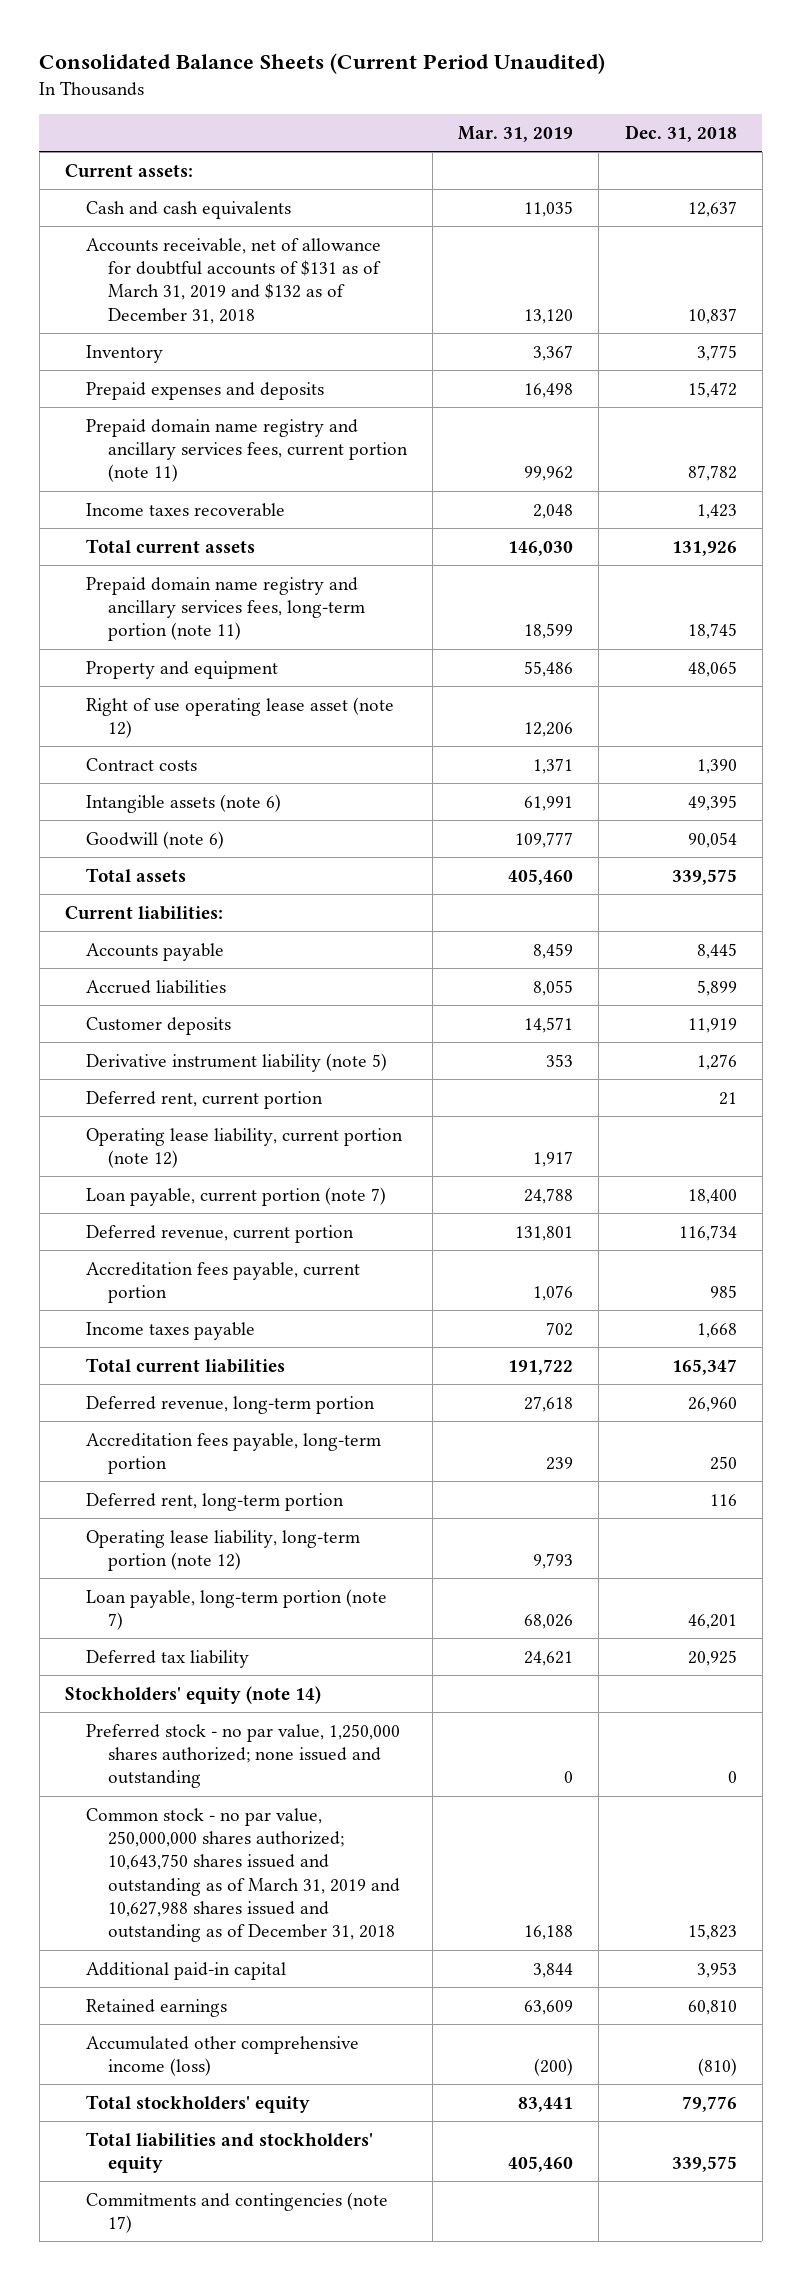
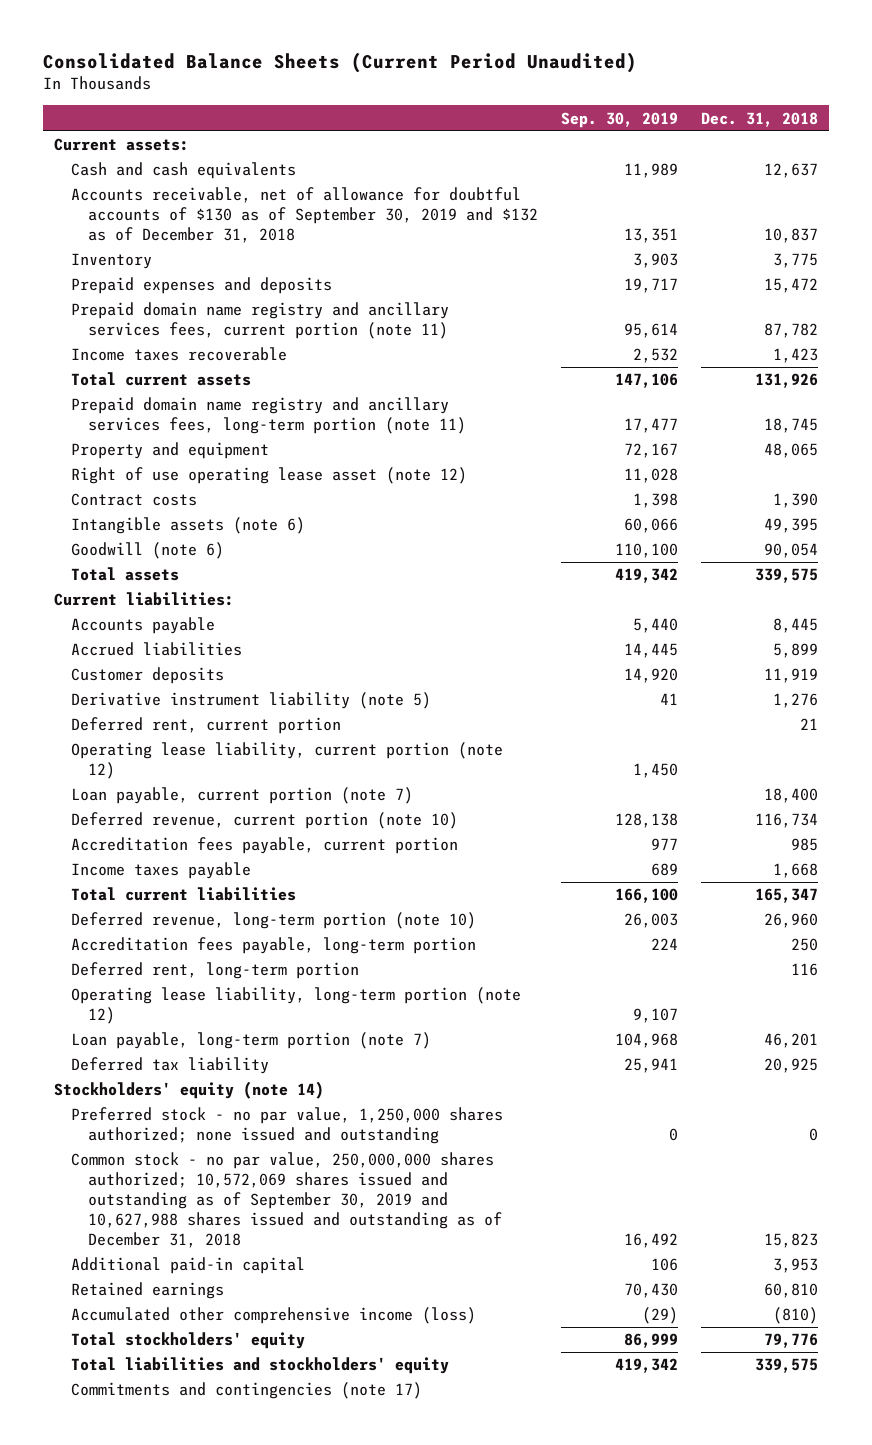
- | Mar. 31, 2019 | Dec. 31, 2018
+ | Sep. 30, 2019 | Dec. 31, 2018
- Accounts receivable, net of allowance for doubtful accounts of $131 as of March 31, 2019 and $132 as of December 31, 2018 | 13,120 | 10,837
+ Accounts receivable, net of allowance for doubtful accounts of $130 as of September 30, 2019 and $132 as of December 31, 2018 | 13,351 | 10,837
- Deferred revenue, current portion | 131,801 | 116,734
+ Deferred revenue, current portion (note 10) | 128,138 | 116,734
- Deferred revenue, long-term portion | 27,618 | 26,960
+ Deferred revenue, long-term portion (note 10) | 26,003 | 26,960
- Common stock - no par value, 250,000,000 shares authorized; 10,643,750 shares issued and outstanding as of March 31, 2019 and 10,627,988 shares issued and outstanding as of December 31, 2018 | 16,188 | 15,823
+ Common stock - no par value, 250,000,000 shares authorized; 10,572,069 shares issued and outstanding as of September 30, 2019 and 10,627,988 shares issued and outstanding as of December 31, 2018 | 16,492 | 15,823

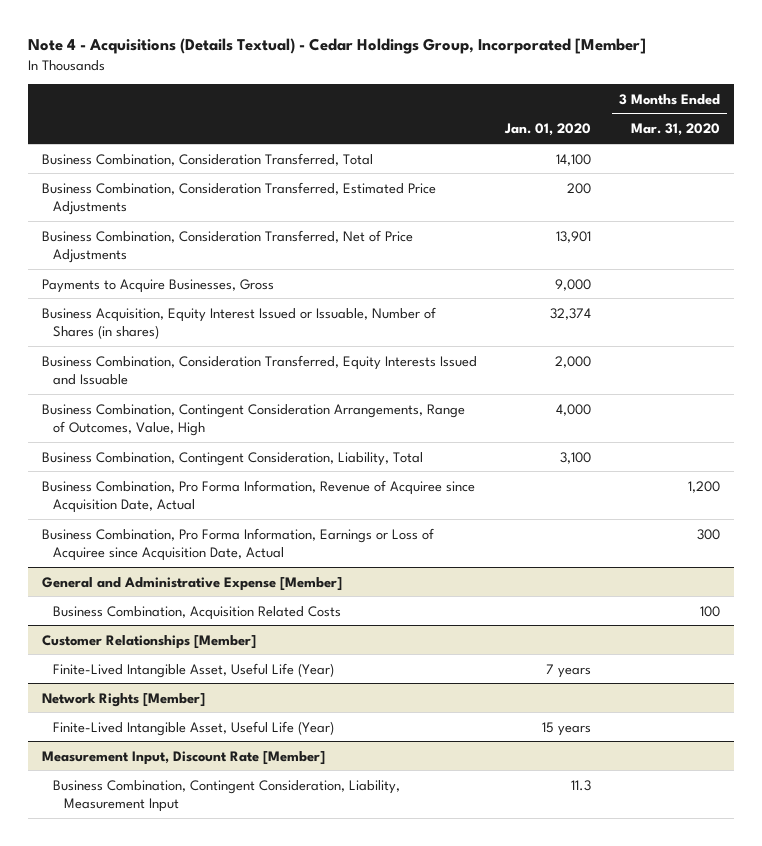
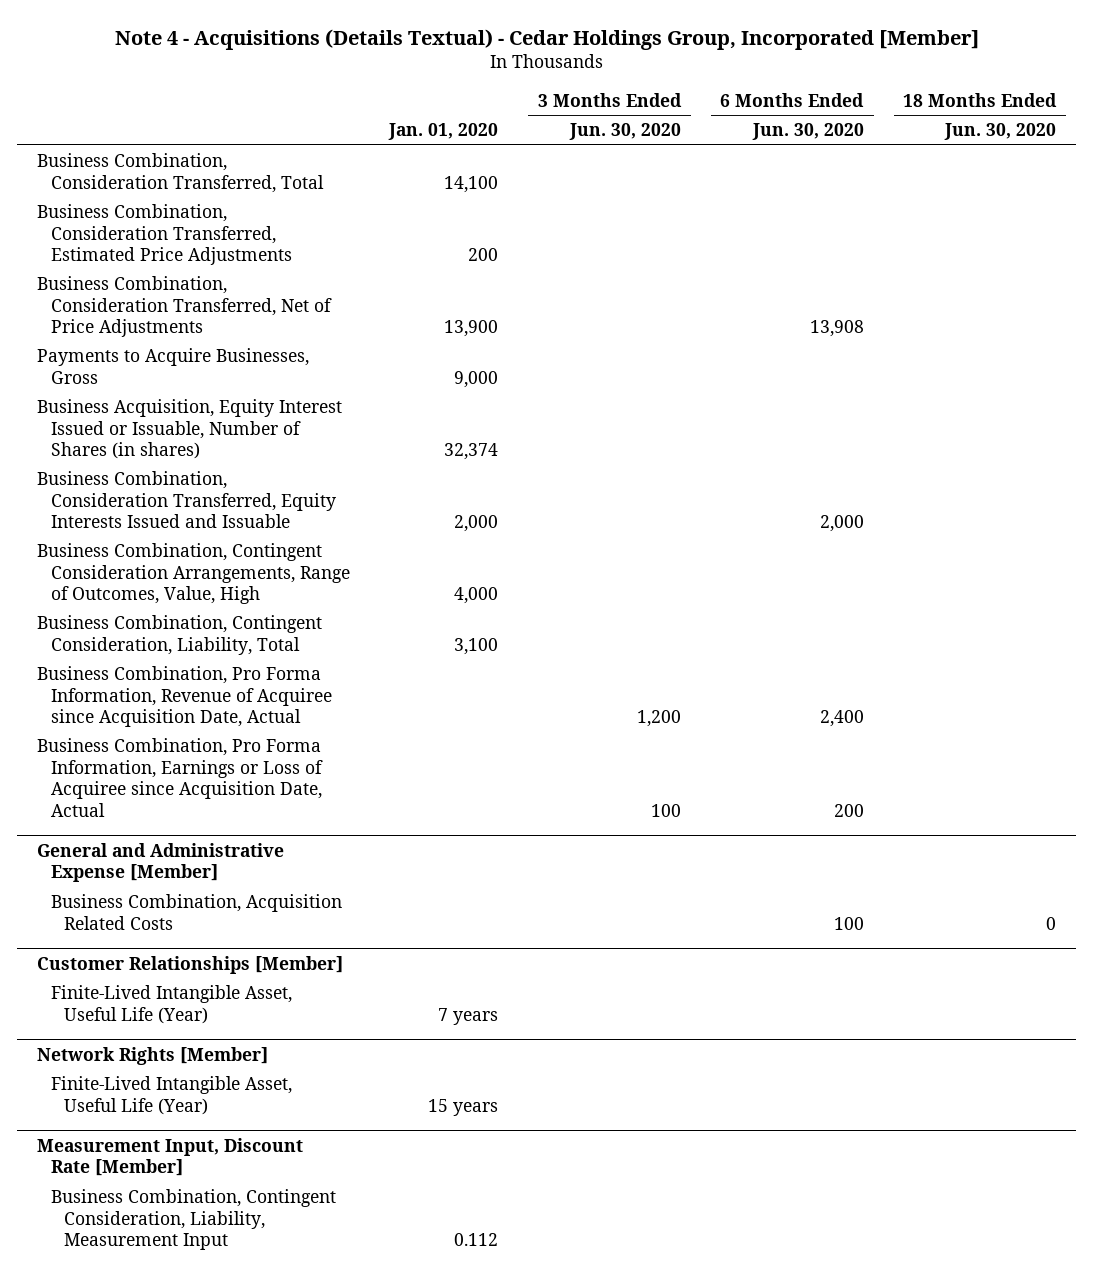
- | Jan. 01, 2020 | 3 Months Ended Mar. 31, 2020
+ | Jan. 01, 2020 | 3 Months Ended Jun. 30, 2020 | 6 Months Ended Jun. 30, 2020 | 18 Months Ended Jun. 30, 2020
- Business Combination, Consideration Transferred, Net of Price Adjustments | 13,901 |
+ Business Combination, Consideration Transferred, Net of Price Adjustments | 13,900 | | 13,908 |
@ Measurement Input, Discount Rate [Member]
- Business Combination, Contingent Consideration, Liability, Measurement Input | 11.3 |
+ Business Combination, Contingent Consideration, Liability, Measurement Input | 0.112 | | |

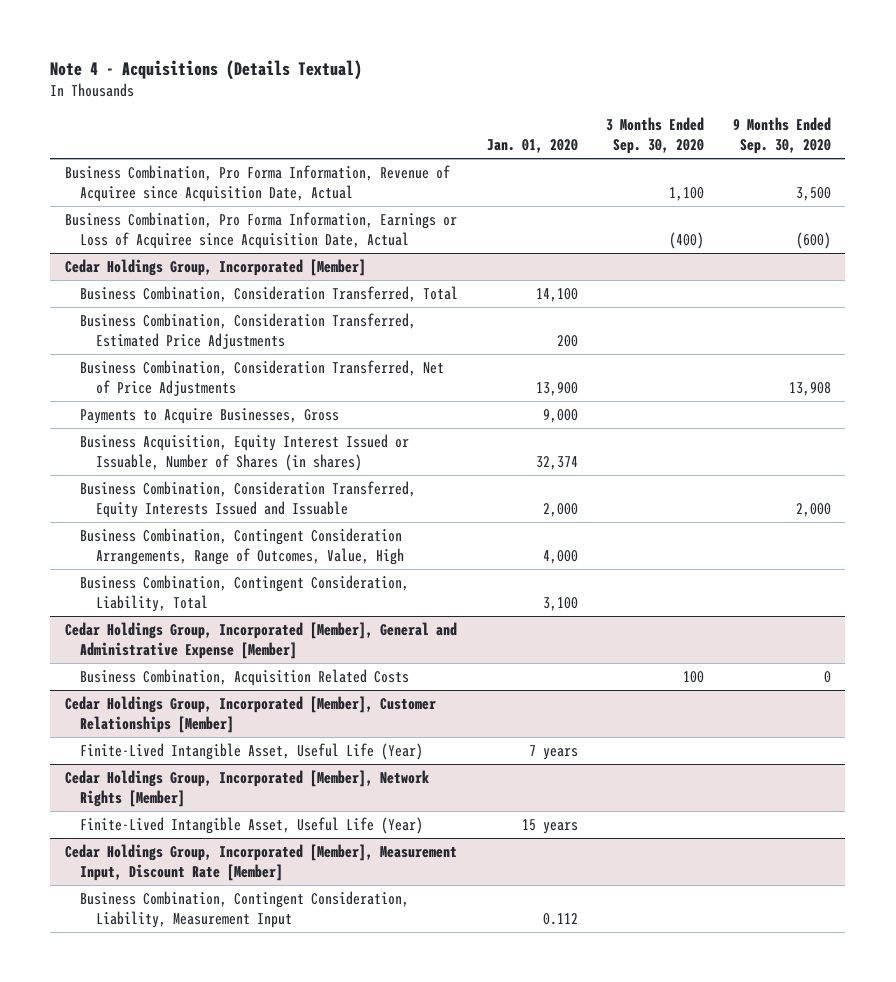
- Note 4 - Acquisitions (Details Textual) - Cedar Holdings Group, Incorporated [Member]
+ Note 4 - Acquisitions (Details Textual)
- | Jan. 01, 2020 | 3 Months Ended Jun. 30, 2020 | 6 Months Ended Jun. 30, 2020 | 18 Months Ended Jun. 30, 2020
+ | Jan. 01, 2020 | 3 Months Ended Sep. 30, 2020 | 9 Months Ended Sep. 30, 2020
moved up: Business Combination, Pro Forma Information, Revenue of Acquiree since Acquisition Date, Actual | | 1,100 | 3,500
moved up: Business Combination, Pro Forma Information, Earnings or Loss of Acquiree since Acquisition Date, Actual | | (400) | (600)
+ Cedar Holdings Group, Incorporated [Member]
- General and Administrative Expense [Member]
+ Cedar Holdings Group, Incorporated [Member], General and Administrative Expense [Member]
- Customer Relationships [Member]
+ Cedar Holdings Group, Incorporated [Member], Customer Relationships [Member]
- Network Rights [Member]
+ Cedar Holdings Group, Incorporated [Member], Network Rights [Member]
- Measurement Input, Discount Rate [Member]
+ Cedar Holdings Group, Incorporated [Member], Measurement Input, Discount Rate [Member]

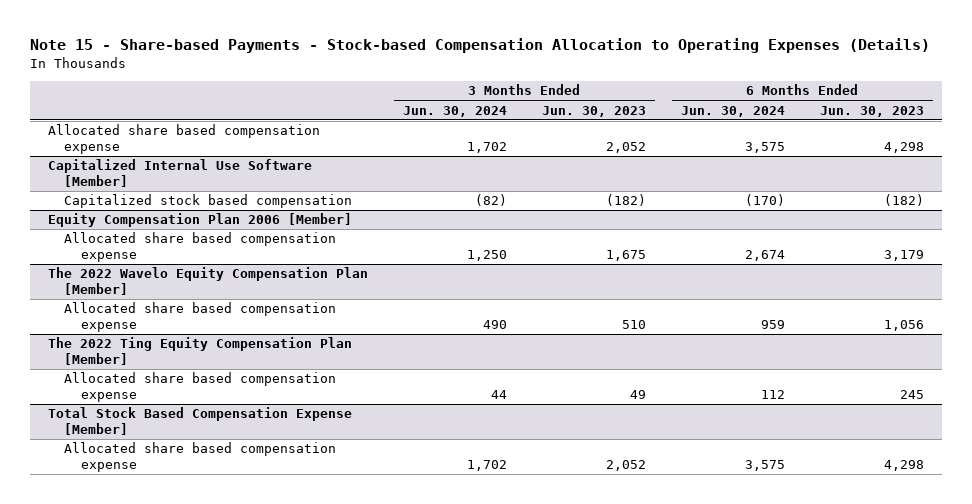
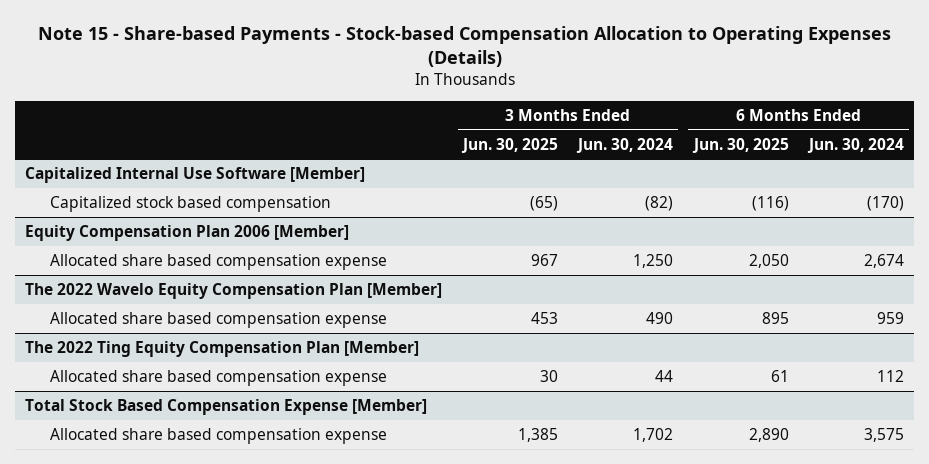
- | 3 Months Ended Jun. 30, 2024 | 3 Months Ended Jun. 30, 2023 | 6 Months Ended Jun. 30, 2024 | 6 Months Ended Jun. 30, 2023
+ | 3 Months Ended Jun. 30, 2025 | 3 Months Ended Jun. 30, 2024 | 6 Months Ended Jun. 30, 2025 | 6 Months Ended Jun. 30, 2024
- Allocated share based compensation expense | 1,702 | 2,052 | 3,575 | 4,298

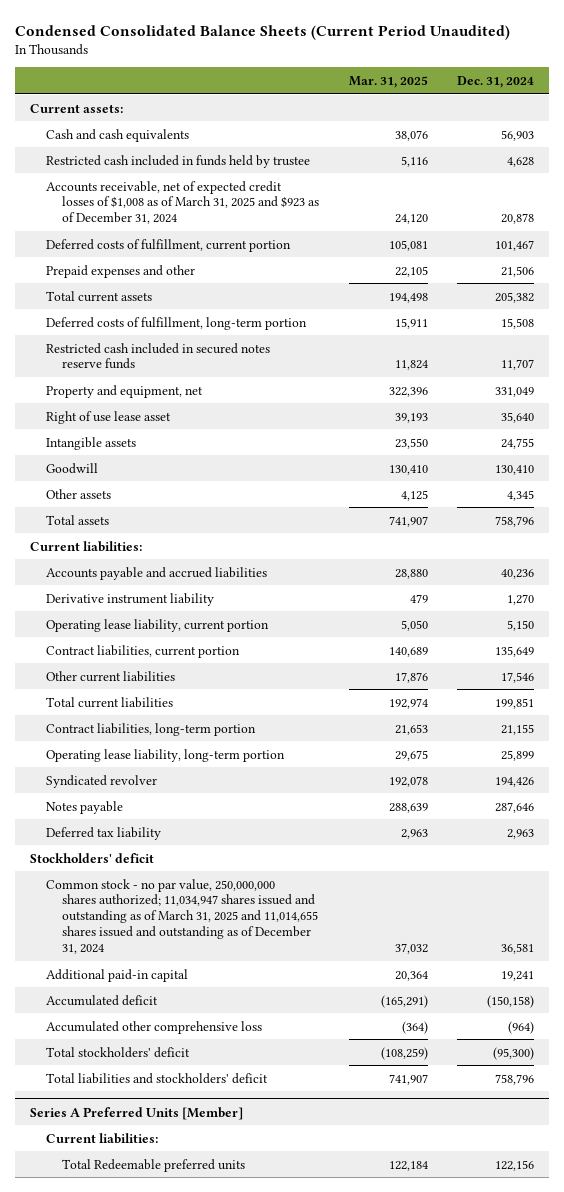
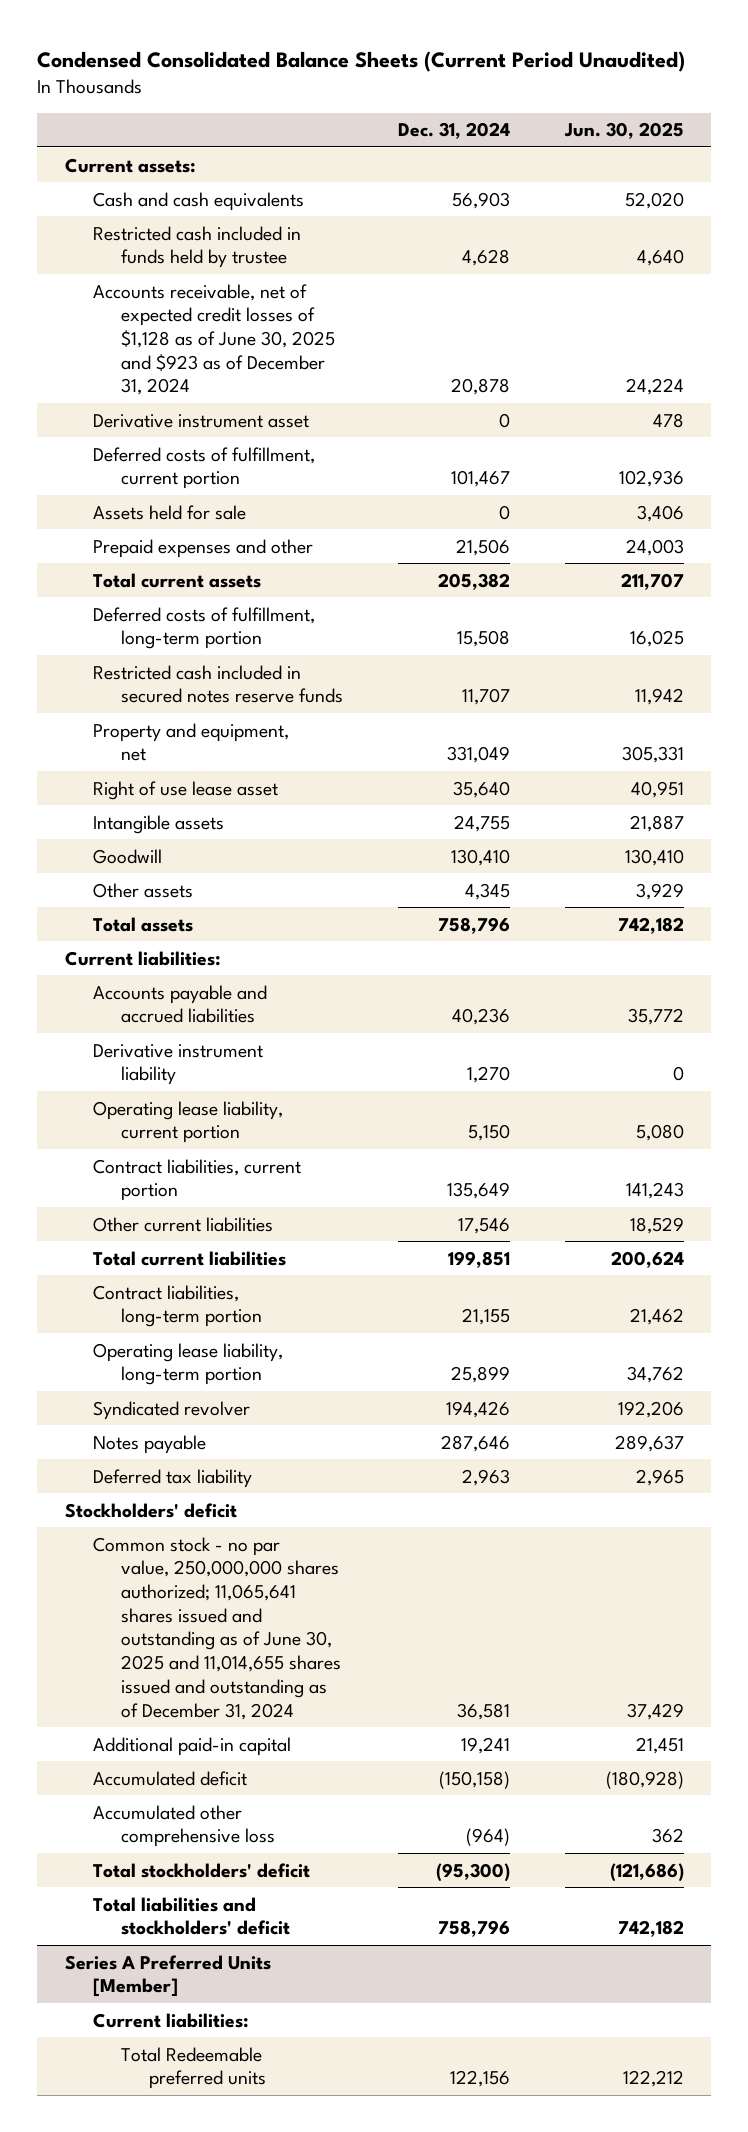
- | Mar. 31, 2025 | Dec. 31, 2024
+ | Dec. 31, 2024 | Jun. 30, 2025
- Accounts receivable, net of expected credit losses of $1,008 as of March 31, 2025 and $923 as of December 31, 2024 | 24,120 | 20,878
+ Accounts receivable, net of expected credit losses of $1,128 as of June 30, 2025 and $923 as of December 31, 2024 | 20,878 | 24,224
+ Derivative instrument asset | 0 | 478
+ Assets held for sale | 0 | 3,406
- Common stock - no par value, 250,000,000 shares authorized; 11,034,947 shares issued and outstanding as of March 31, 2025 and 11,014,655 shares issued and outstanding as of December 31, 2024 | 37,032 | 36,581
+ Common stock - no par value, 250,000,000 shares authorized; 11,065,641 shares issued and outstanding as of June 30, 2025 and 11,014,655 shares issued and outstanding as of December 31, 2024 | 36,581 | 37,429

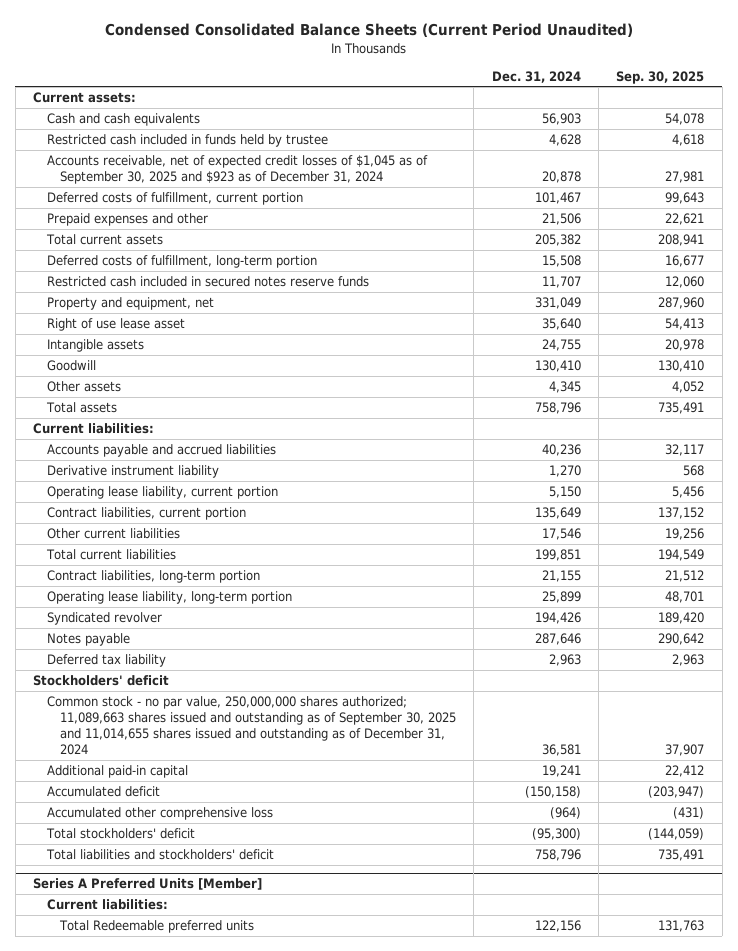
- | Dec. 31, 2024 | Jun. 30, 2025
+ | Dec. 31, 2024 | Sep. 30, 2025
- Accounts receivable, net of expected credit losses of $1,128 as of June 30, 2025 and $923 as of December 31, 2024 | 20,878 | 24,224
- Derivative instrument asset | 0 | 478
+ Accounts receivable, net of expected credit losses of $1,045 as of September 30, 2025 and $923 as of December 31, 2024 | 20,878 | 27,981
- Assets held for sale | 0 | 3,406
- Common stock - no par value, 250,000,000 shares authorized; 11,065,641 shares issued and outstanding as of June 30, 2025 and 11,014,655 shares issued and outstanding as of December 31, 2024 | 36,581 | 37,429
+ Common stock - no par value, 250,000,000 shares authorized; 11,089,663 shares issued and outstanding as of September 30, 2025 and 11,014,655 shares issued and outstanding as of December 31, 2024 | 36,581 | 37,907

